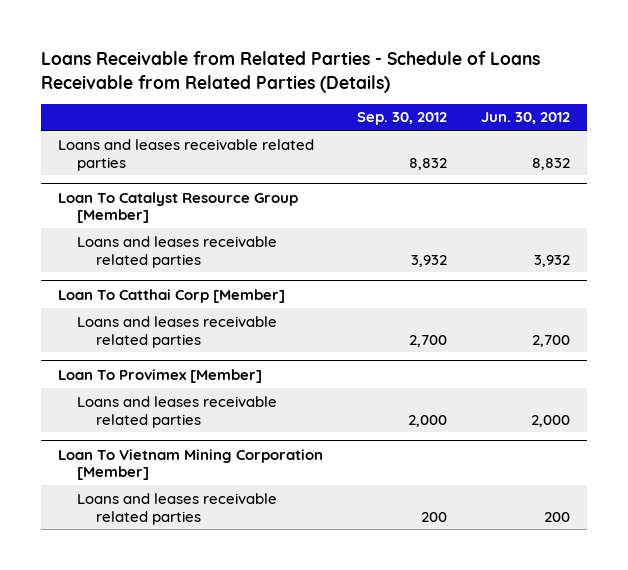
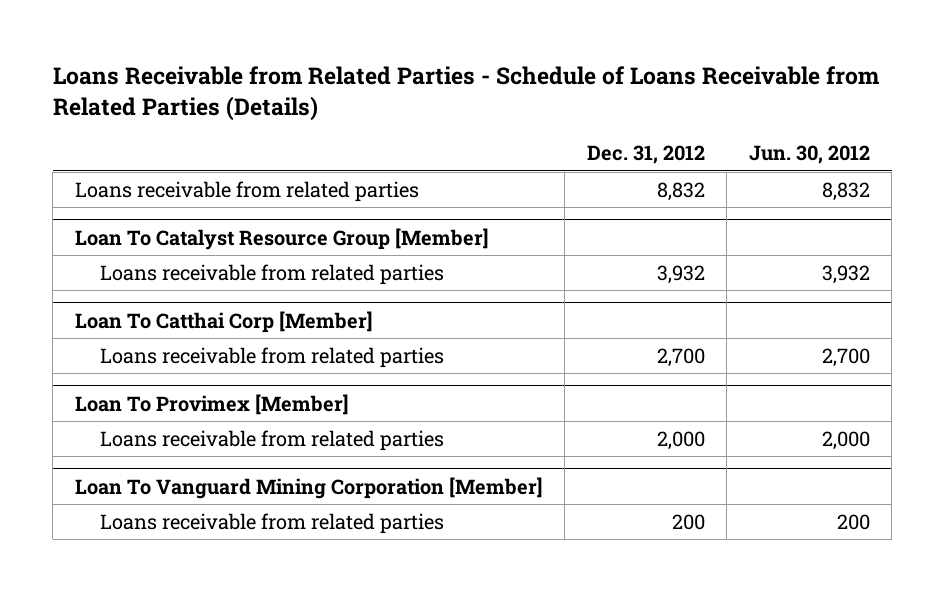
- | Sep. 30, 2012 | Jun. 30, 2012
+ | Dec. 31, 2012 | Jun. 30, 2012
- Loans and leases receivable related parties | 8,832 | 8,832
+ Loans receivable from related parties | 8,832 | 8,832
@ Loan To Catalyst Resource Group [Member]
- Loans and leases receivable related parties | 3,932 | 3,932
+ Loans receivable from related parties | 3,932 | 3,932
@ Loan To Catthai Corp [Member]
- Loans and leases receivable related parties | 2,700 | 2,700
+ Loans receivable from related parties | 2,700 | 2,700
@ Loan To Provimex [Member]
- Loans and leases receivable related parties | 2,000 | 2,000
- Loan To Vietnam Mining Corporation [Member]
- Loans and leases receivable related parties | 200 | 200
@ Loan To Provimex [Member]
+ Loans receivable from related parties | 2,000 | 2,000
+ Loan To Vanguard Mining Corporation [Member]
+ Loans receivable from related parties | 200 | 200

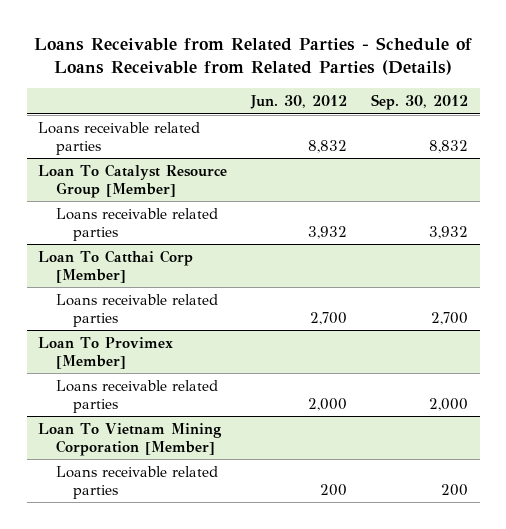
- | Dec. 31, 2012 | Jun. 30, 2012
+ | Jun. 30, 2012 | Sep. 30, 2012
- Loans receivable from related parties | 8,832 | 8,832
+ Loans receivable related parties | 8,832 | 8,832
@ Loan To Catalyst Resource Group [Member]
- Loans receivable from related parties | 3,932 | 3,932
+ Loans receivable related parties | 3,932 | 3,932
@ Loan To Catthai Corp [Member]
- Loans receivable from related parties | 2,700 | 2,700
+ Loans receivable related parties | 2,700 | 2,700
@ Loan To Provimex [Member]
- Loans receivable from related parties | 2,000 | 2,000
- Loan To Vanguard Mining Corporation [Member]
- Loans receivable from related parties | 200 | 200
@ Loan To Provimex [Member]
+ Loans receivable related parties | 2,000 | 2,000
+ Loan To Vietnam Mining Corporation [Member]
+ Loans receivable related parties | 200 | 200

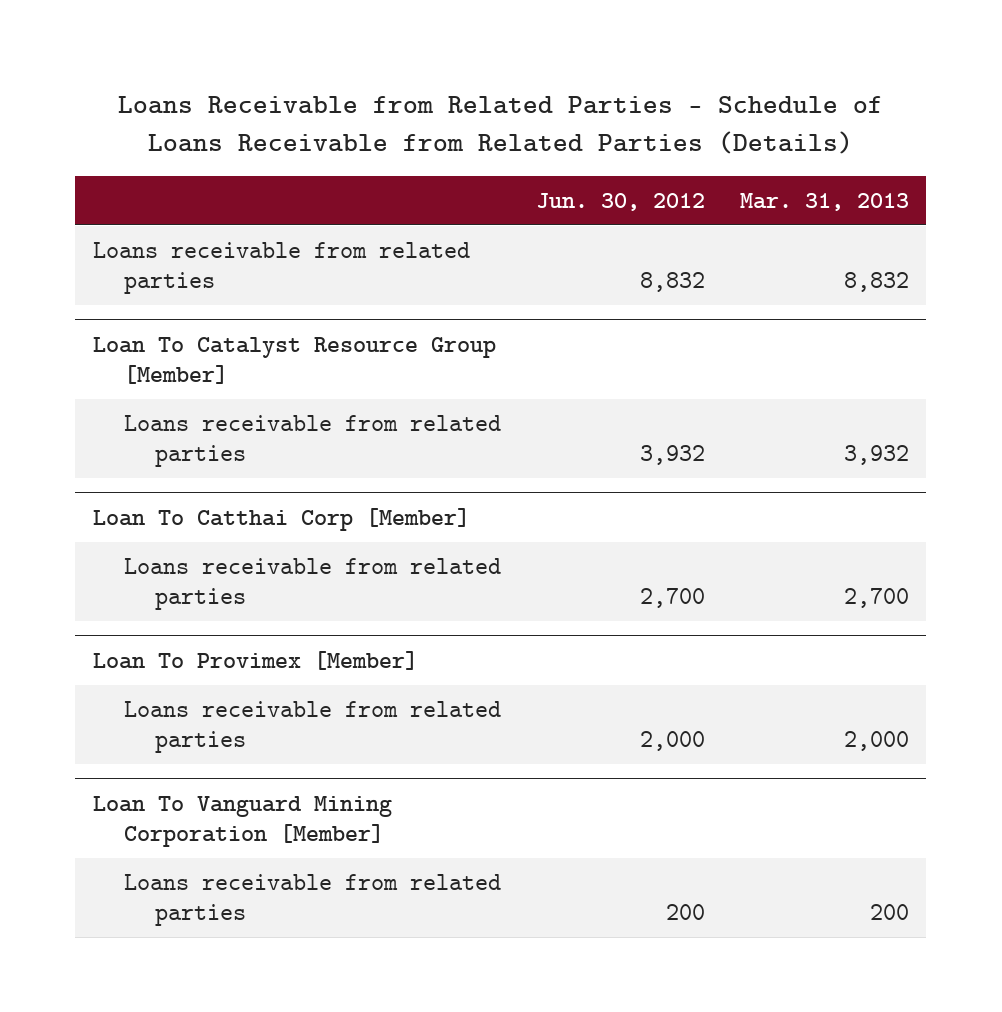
- | Jun. 30, 2012 | Sep. 30, 2012
+ | Jun. 30, 2012 | Mar. 31, 2013
- Loans receivable related parties | 8,832 | 8,832
+ Loans receivable from related parties | 8,832 | 8,832
@ Loan To Catalyst Resource Group [Member]
- Loans receivable related parties | 3,932 | 3,932
+ Loans receivable from related parties | 3,932 | 3,932
@ Loan To Catthai Corp [Member]
- Loans receivable related parties | 2,700 | 2,700
+ Loans receivable from related parties | 2,700 | 2,700
@ Loan To Provimex [Member]
- Loans receivable related parties | 2,000 | 2,000
- Loan To Vietnam Mining Corporation [Member]
- Loans receivable related parties | 200 | 200
@ Loan To Provimex [Member]
+ Loans receivable from related parties | 2,000 | 2,000
+ Loan To Vanguard Mining Corporation [Member]
+ Loans receivable from related parties | 200 | 200

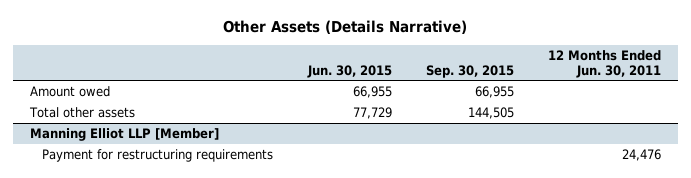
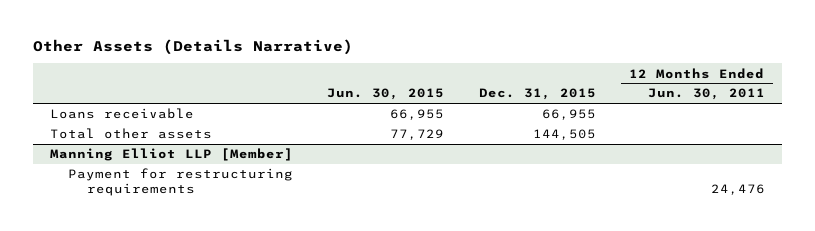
- | Jun. 30, 2015 | Sep. 30, 2015 | 12 Months Ended Jun. 30, 2011
+ | Jun. 30, 2015 | Dec. 31, 2015 | 12 Months Ended Jun. 30, 2011
- Amount owed | 66,955 | 66,955 |
+ Loans receivable | 66,955 | 66,955 |

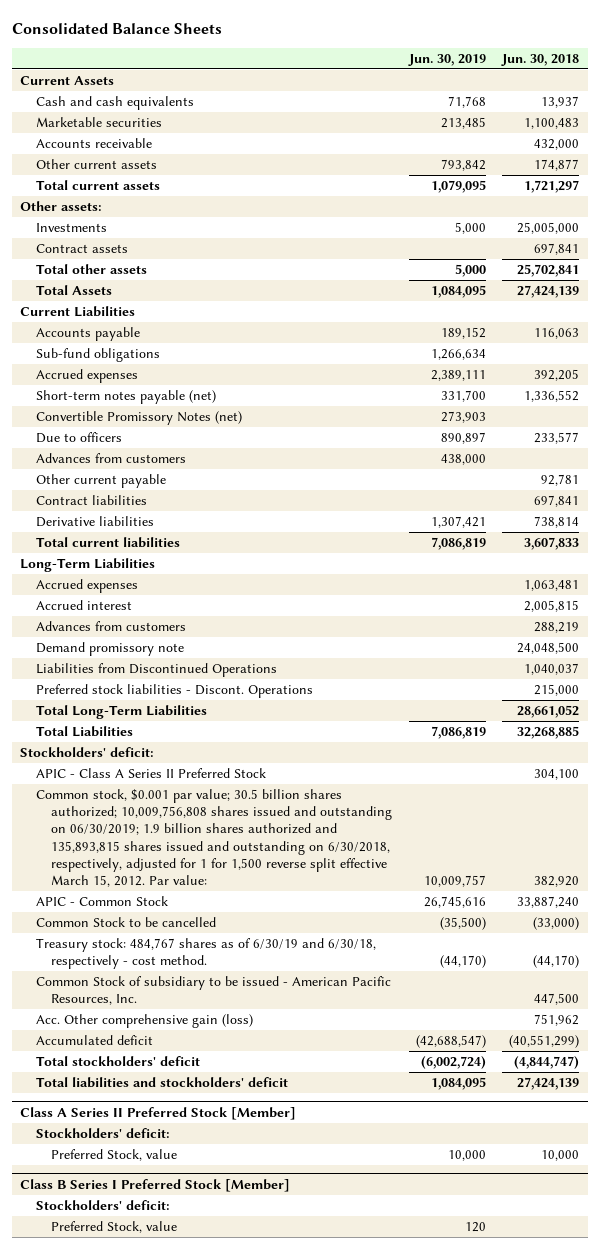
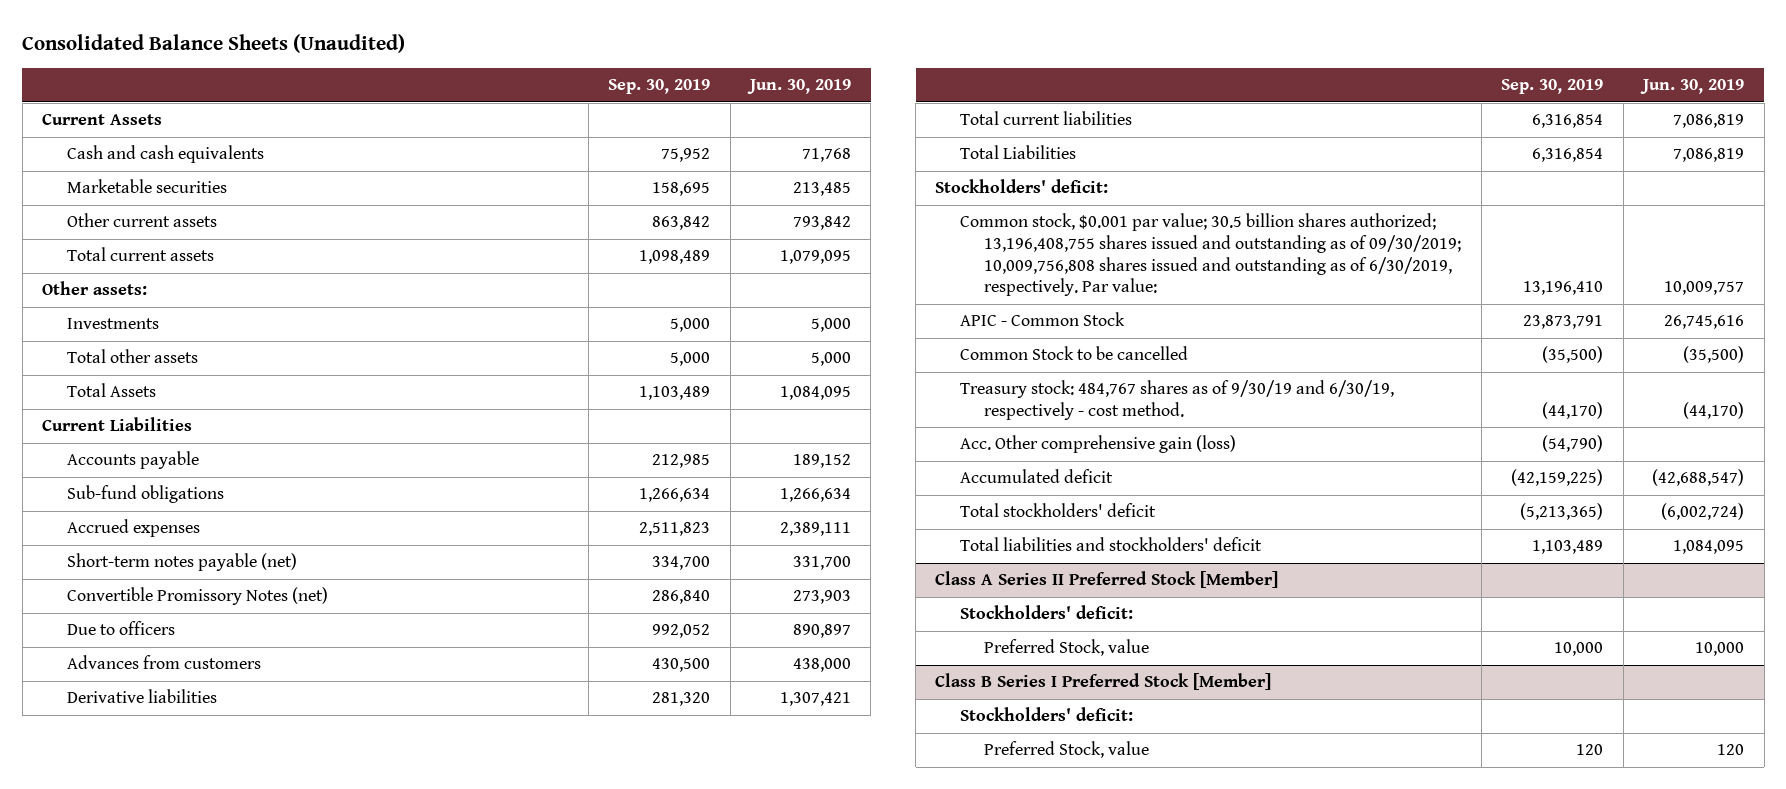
- Consolidated Balance Sheets
+ Consolidated Balance Sheets (Unaudited)
- | Jun. 30, 2019 | Jun. 30, 2018
+ | Sep. 30, 2019 | Jun. 30, 2019
- Accounts receivable | | 432,000
- Contract assets | | 697,841
- Other current payable | | 92,781
- Contract liabilities | | 697,841
- Long-Term Liabilities
- Accrued expenses | | 1,063,481
- Accrued interest | | 2,005,815
- Advances from customers | | 288,219
- Demand promissory note | | 24,048,500
- Liabilities from Discontinued Operations | | 1,040,037
- Preferred stock liabilities - Discont. Operations | | 215,000
- Total Long-Term Liabilities | | 28,661,052
- APIC - Class A Series II Preferred Stock | | 304,100
- Common stock, $0.001 par value; 30.5 billion shares authorized; 10,009,756,808 shares issued and outstanding on 06/30/2019; 1.9 billion shares authorized and 135,893,815 shares issued and outstanding on 6/30/2018, respectively, adjusted for 1 for 1,500 reverse split effective March 15, 2012. Par value: | 10,009,757 | 382,920
+ Common stock, $0.001 par value; 30.5 billion shares authorized; 13,196,408,755 shares issued and outstanding as of 09/30/2019; 10,009,756,808 shares issued and outstanding as of 6/30/2019, respectively. Par value: | 13,196,410 | 10,009,757
- Treasury stock: 484,767 shares as of 6/30/19 and 6/30/18, respectively - cost method. | (44,170) | (44,170)
- Common Stock of subsidiary to be issued - American Pacific Resources, Inc. | | 447,500
+ Treasury stock: 484,767 shares as of 9/30/19 and 6/30/19, respectively - cost method. | (44,170) | (44,170)

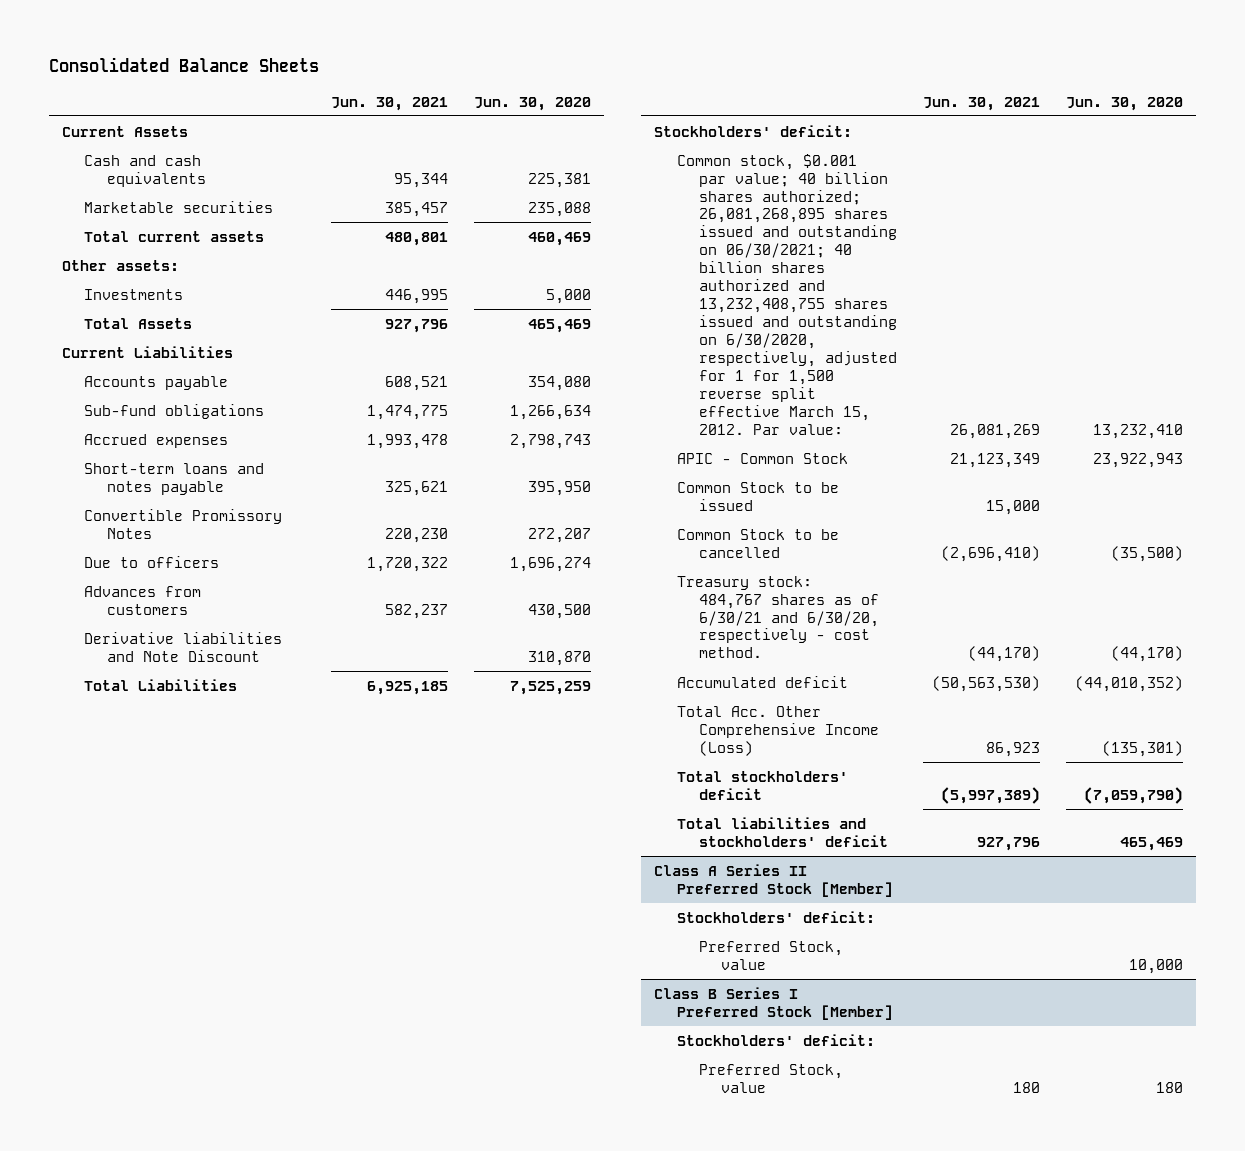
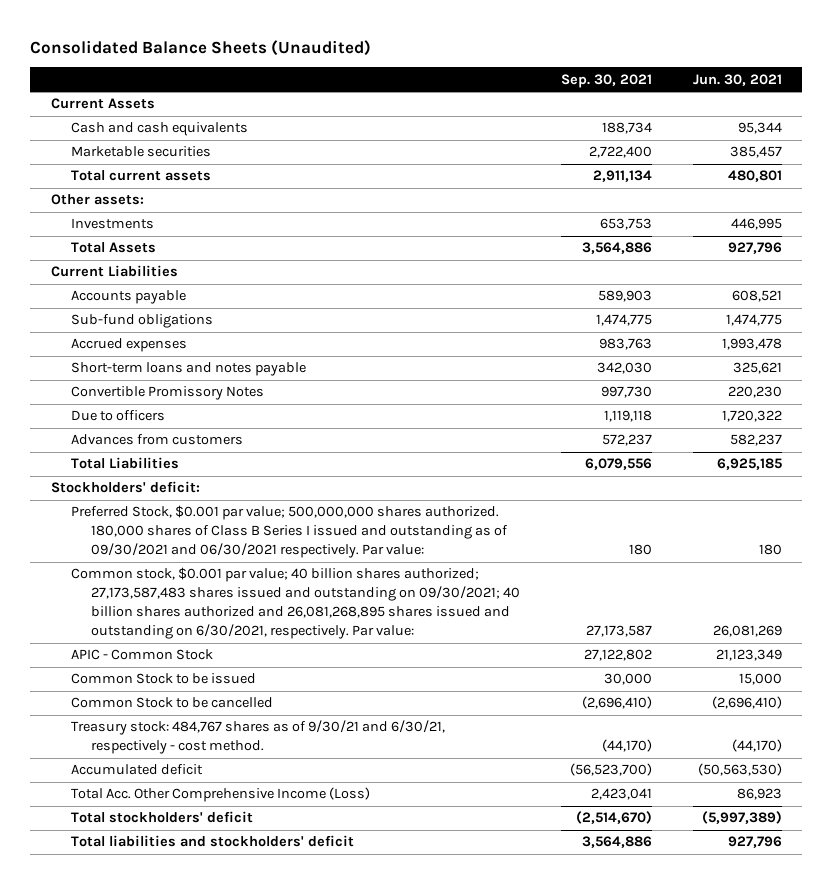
- Consolidated Balance Sheets
+ Consolidated Balance Sheets (Unaudited)
- | Jun. 30, 2021 | Jun. 30, 2020
+ | Sep. 30, 2021 | Jun. 30, 2021
- Derivative liabilities and Note Discount | | 310,870
- Common stock, $0.001 par value; 40 billion shares authorized; 26,081,268,895 shares issued and outstanding on 06/30/2021; 40 billion shares authorized and 13,232,408,755 shares issued and outstanding on 6/30/2020, respectively, adjusted for 1 for 1,500 reverse split effective March 15, 2012. Par value: | 26,081,269 | 13,232,410
+ Preferred Stock, $0.001 par value; 500,000,000 shares authorized. 180,000 shares of Class B Series I issued and outstanding as of 09/30/2021 and 06/30/2021 respectively. Par value: | 180 | 180
+ Common stock, $0.001 par value; 40 billion shares authorized; 27,173,587,483 shares issued and outstanding on 09/30/2021; 40 billion shares authorized and 26,081,268,895 shares issued and outstanding on 6/30/2021, respectively. Par value: | 27,173,587 | 26,081,269
- Treasury stock: 484,767 shares as of 6/30/21 and 6/30/20, respectively - cost method. | (44,170) | (44,170)
+ Treasury stock: 484,767 shares as of 9/30/21 and 6/30/21, respectively - cost method. | (44,170) | (44,170)
- Class A Series II Preferred Stock [Member]
- Stockholders' deficit:
- Preferred Stock, value | | 10,000
- Class B Series I Preferred Stock [Member]
- Stockholders' deficit:
- Preferred Stock, value | 180 | 180

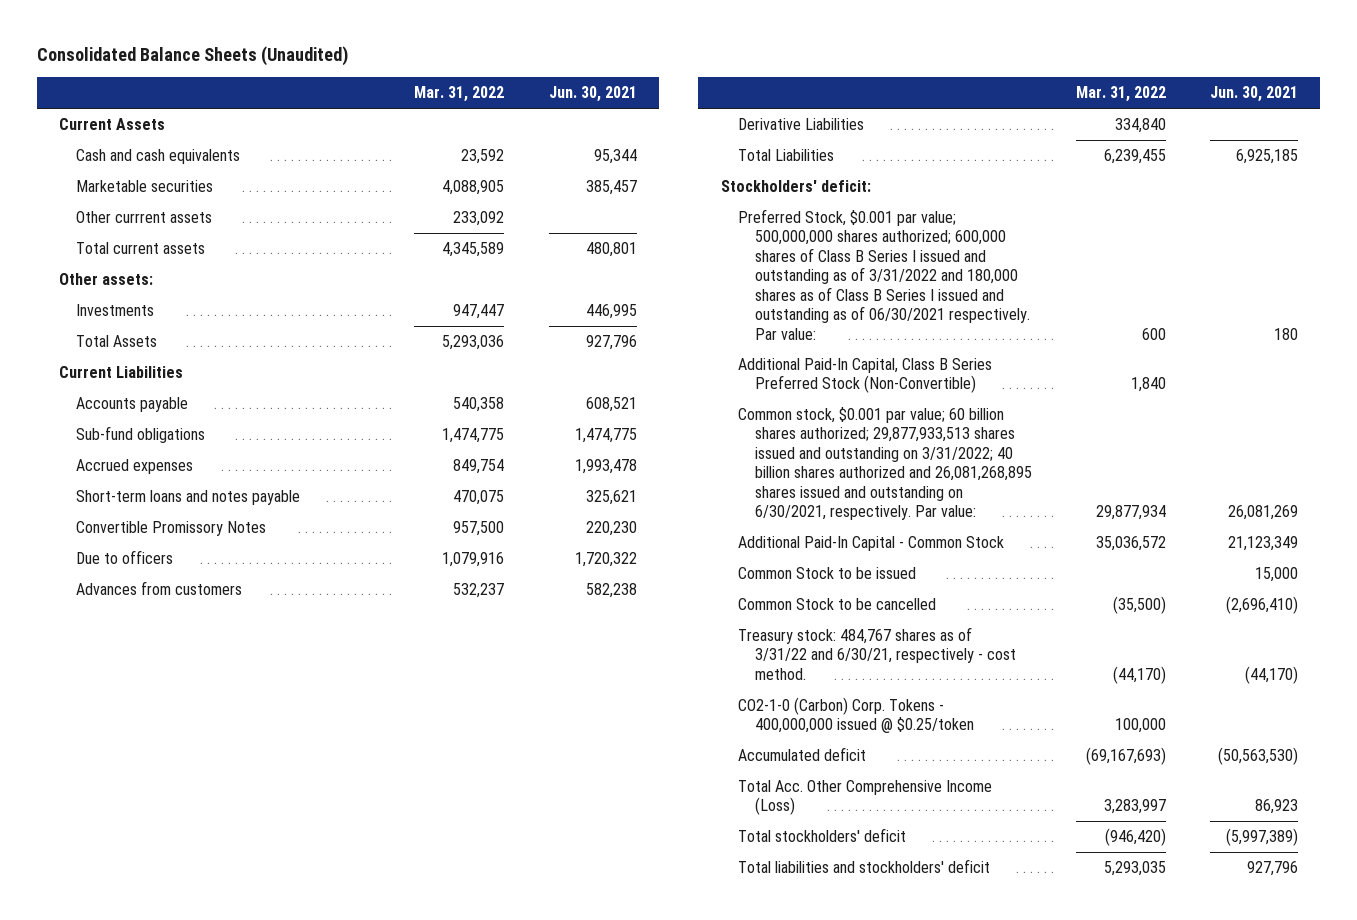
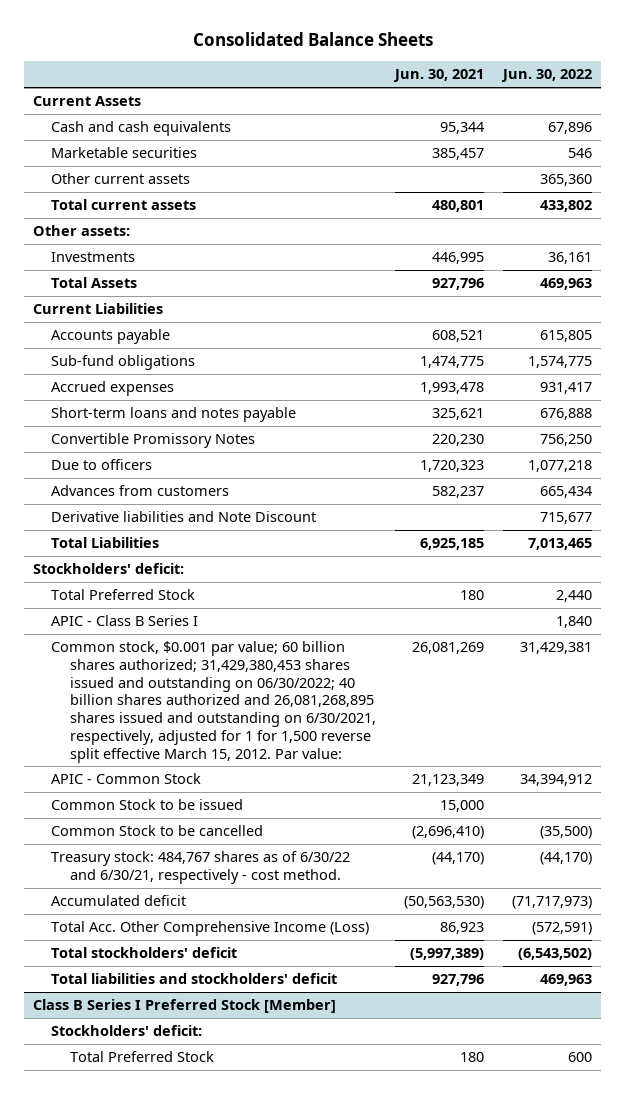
- Consolidated Balance Sheets (Unaudited)
+ Consolidated Balance Sheets
- | Mar. 31, 2022 | Jun. 30, 2021
+ | Jun. 30, 2021 | Jun. 30, 2022
- Other currrent assets | 233,092 |
+ Other current assets | | 365,360
- Due to officers | 1,079,916 | 1,720,322
- Advances from customers | 532,237 | 582,238
- Derivative Liabilities | 334,840 |
+ Due to officers | 1,720,323 | 1,077,218
+ Advances from customers | 582,237 | 665,434
+ Derivative liabilities and Note Discount | | 715,677
- Preferred Stock, $0.001 par value; 500,000,000 shares authorized; 600,000 shares of Class B Series I issued and outstanding as of 3/31/2022 and 180,000 shares as of Class B Series I issued and outstanding as of 06/30/2021 respectively. Par value: | 600 | 180
- Additional Paid-In Capital, Class B Series Preferred Stock (Non-Convertible) | 1,840 |
- Common stock, $0.001 par value; 60 billion shares authorized; 29,877,933,513 shares issued and outstanding on 3/31/2022; 40 billion shares authorized and 26,081,268,895 shares issued and outstanding on 6/30/2021, respectively. Par value: | 29,877,934 | 26,081,269
- Additional Paid-In Capital - Common Stock | 35,036,572 | 21,123,349
+ Total Preferred Stock | 180 | 2,440
+ APIC - Class B Series I | | 1,840
+ Common stock, $0.001 par value; 60 billion shares authorized; 31,429,380,453 shares issued and outstanding on 06/30/2022; 40 billion shares authorized and 26,081,268,895 shares issued and outstanding on 6/30/2021, respectively, adjusted for 1 for 1,500 reverse split effective March 15, 2012. Par value: | 26,081,269 | 31,429,381
+ APIC - Common Stock | 21,123,349 | 34,394,912
- Treasury stock: 484,767 shares as of 3/31/22 and 6/30/21, respectively - cost method. | (44,170) | (44,170)
- CO2-1-0 (Carbon) Corp. Tokens - 400,000,000 issued @ $0.25/token | 100,000 |
+ Treasury stock: 484,767 shares as of 6/30/22 and 6/30/21, respectively - cost method. | (44,170) | (44,170)
+ Class B Series I Preferred Stock [Member]
+ Stockholders' deficit:
+ Total Preferred Stock | 180 | 600

